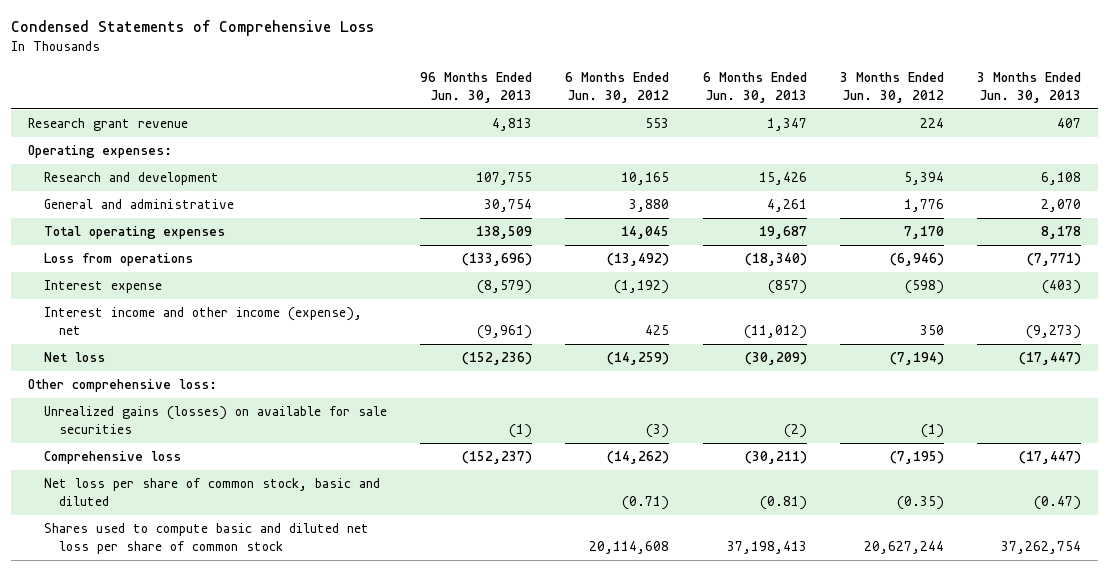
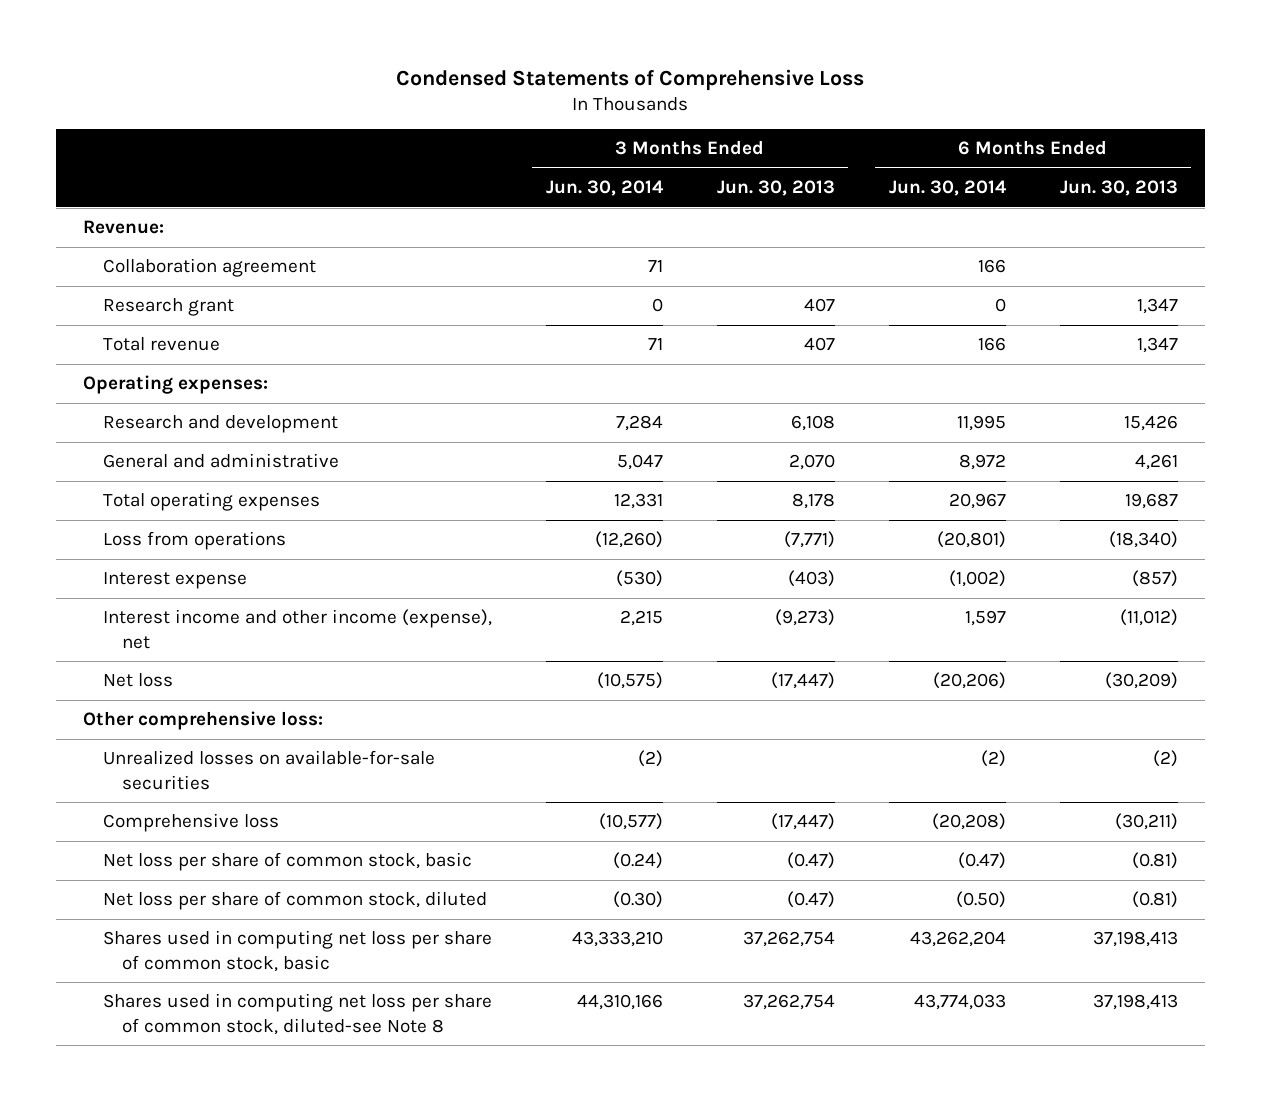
- | 96 Months Ended Jun. 30, 2013 | 6 Months Ended Jun. 30, 2012 | 6 Months Ended Jun. 30, 2013 | 3 Months Ended Jun. 30, 2012 | 3 Months Ended Jun. 30, 2013
+ | 3 Months Ended Jun. 30, 2014 | 3 Months Ended Jun. 30, 2013 | 6 Months Ended Jun. 30, 2014 | 6 Months Ended Jun. 30, 2013
- Research grant revenue | 4,813 | 553 | 1,347 | 224 | 407
+ Revenue:
+ Collaboration agreement | 71 | | 166 |
+ Research grant | 0 | 407 | 0 | 1,347
+ Total revenue | 71 | 407 | 166 | 1,347
- Unrealized gains (losses) on available for sale securities | (1) | (3) | (2) | (1) |
+ Unrealized losses on available-for-sale securities | (2) | | (2) | (2)
- Net loss per share of common stock, basic and diluted | | (0.71) | (0.81) | (0.35) | (0.47)
- Shares used to compute basic and diluted net loss per share of common stock | | 20,114,608 | 37,198,413 | 20,627,244 | 37,262,754
+ Net loss per share of common stock, basic | (0.24) | (0.47) | (0.47) | (0.81)
+ Net loss per share of common stock, diluted | (0.30) | (0.47) | (0.50) | (0.81)
+ Shares used in computing net loss per share of common stock, basic | 43,333,210 | 37,262,754 | 43,262,204 | 37,198,413
+ Shares used in computing net loss per share of common stock, diluted-see Note 8 | 44,310,166 | 37,262,754 | 43,774,033 | 37,198,413

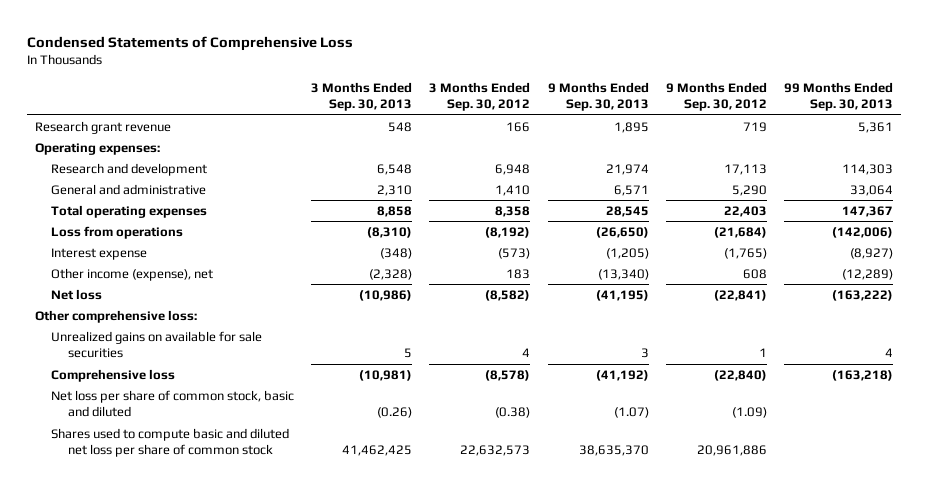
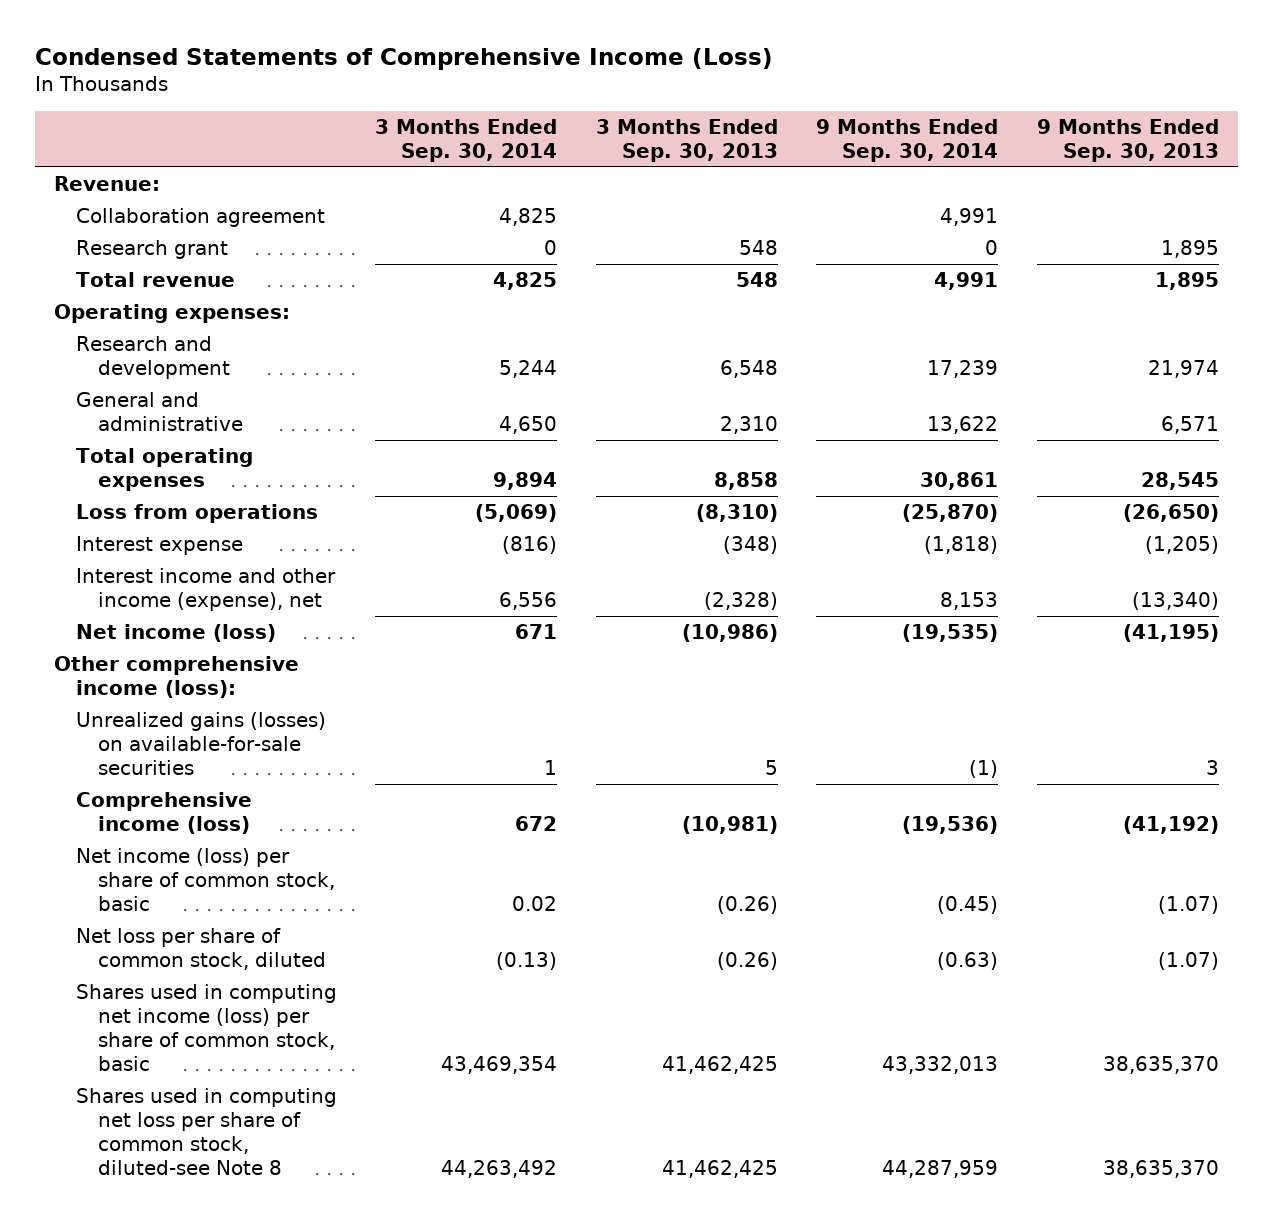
- Condensed Statements of Comprehensive Loss
+ Condensed Statements of Comprehensive Income (Loss)
- | 3 Months Ended Sep. 30, 2013 | 3 Months Ended Sep. 30, 2012 | 9 Months Ended Sep. 30, 2013 | 9 Months Ended Sep. 30, 2012 | 99 Months Ended Sep. 30, 2013
+ | 3 Months Ended Sep. 30, 2014 | 3 Months Ended Sep. 30, 2013 | 9 Months Ended Sep. 30, 2014 | 9 Months Ended Sep. 30, 2013
- Research grant revenue | 548 | 166 | 1,895 | 719 | 5,361
+ Revenue:
+ Collaboration agreement | 4,825 | | 4,991 |
+ Research grant | 0 | 548 | 0 | 1,895
+ Total revenue | 4,825 | 548 | 4,991 | 1,895
- Other income (expense), net | (2,328) | 183 | (13,340) | 608 | (12,289)
- Net loss | (10,986) | (8,582) | (41,195) | (22,841) | (163,222)
- Other comprehensive loss:
- Unrealized gains on available for sale securities | 5 | 4 | 3 | 1 | 4
- Comprehensive loss | (10,981) | (8,578) | (41,192) | (22,840) | (163,218)
- Net loss per share of common stock, basic and diluted | (0.26) | (0.38) | (1.07) | (1.09) |
- Shares used to compute basic and diluted net loss per share of common stock | 41,462,425 | 22,632,573 | 38,635,370 | 20,961,886 |
+ Interest income and other income (expense), net | 6,556 | (2,328) | 8,153 | (13,340)
+ Net income (loss) | 671 | (10,986) | (19,535) | (41,195)
+ Other comprehensive income (loss):
+ Unrealized gains (losses) on available-for-sale securities | 1 | 5 | (1) | 3
+ Comprehensive income (loss) | 672 | (10,981) | (19,536) | (41,192)
+ Net income (loss) per share of common stock, basic | 0.02 | (0.26) | (0.45) | (1.07)
+ Net loss per share of common stock, diluted | (0.13) | (0.26) | (0.63) | (1.07)
+ Shares used in computing net income (loss) per share of common stock, basic | 43,469,354 | 41,462,425 | 43,332,013 | 38,635,370
+ Shares used in computing net loss per share of common stock, diluted-see Note 8 | 44,263,492 | 41,462,425 | 44,287,959 | 38,635,370

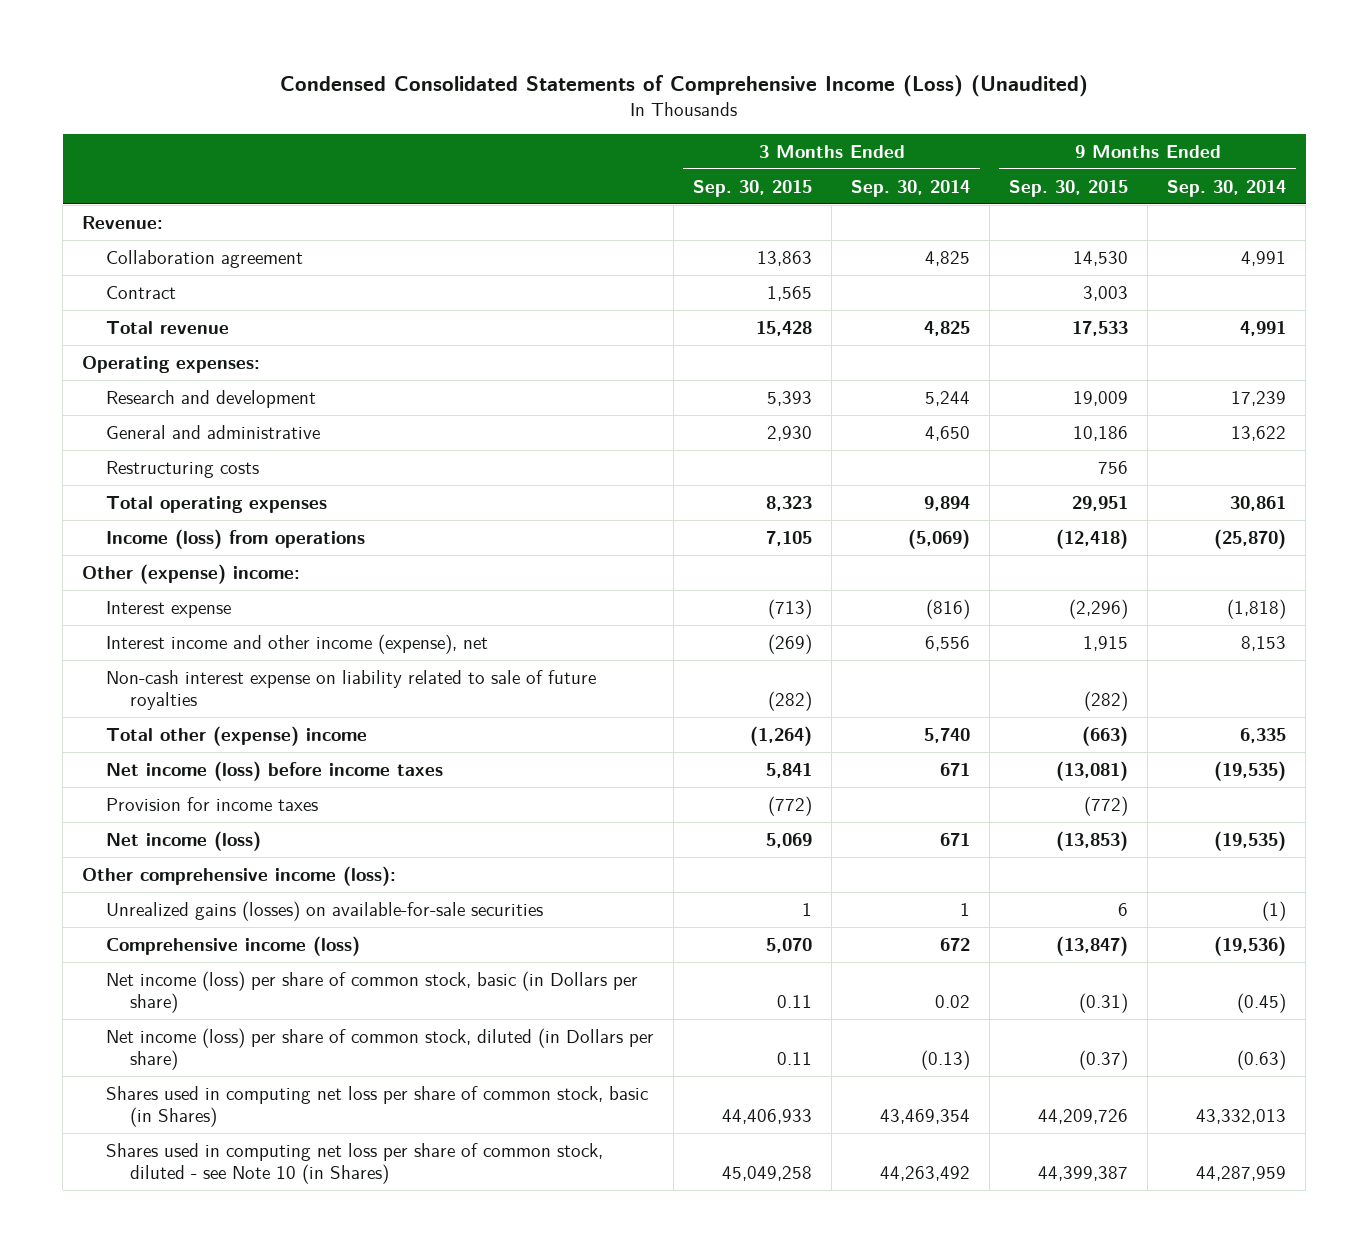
- Condensed Statements of Comprehensive Income (Loss)
+ Condensed Consolidated Statements of Comprehensive Income (Loss) (Unaudited)
- | 3 Months Ended Sep. 30, 2014 | 3 Months Ended Sep. 30, 2013 | 9 Months Ended Sep. 30, 2014 | 9 Months Ended Sep. 30, 2013
+ | 3 Months Ended Sep. 30, 2015 | 3 Months Ended Sep. 30, 2014 | 9 Months Ended Sep. 30, 2015 | 9 Months Ended Sep. 30, 2014
- Research grant | 0 | 548 | 0 | 1,895
+ Contract | 1,565 | | 3,003 |
+ Restructuring costs | | | 756 |
- Loss from operations | (5,069) | (8,310) | (25,870) | (26,650)
+ Income (loss) from operations | 7,105 | (5,069) | (12,418) | (25,870)
+ Other (expense) income:
+ Non-cash interest expense on liability related to sale of future royalties | (282) | | (282) |
+ Total other (expense) income | (1,264) | 5,740 | (663) | 6,335
+ Net income (loss) before income taxes | 5,841 | 671 | (13,081) | (19,535)
+ Provision for income taxes | (772) | | (772) |
- Net income (loss) per share of common stock, basic | 0.02 | (0.26) | (0.45) | (1.07)
- Net loss per share of common stock, diluted | (0.13) | (0.26) | (0.63) | (1.07)
- Shares used in computing net income (loss) per share of common stock, basic | 43,469,354 | 41,462,425 | 43,332,013 | 38,635,370
- Shares used in computing net loss per share of common stock, diluted-see Note 8 | 44,263,492 | 41,462,425 | 44,287,959 | 38,635,370
+ Net income (loss) per share of common stock, basic (in Dollars per share) | 0.11 | 0.02 | (0.31) | (0.45)
+ Net income (loss) per share of common stock, diluted (in Dollars per share) | 0.11 | (0.13) | (0.37) | (0.63)
+ Shares used in computing net loss per share of common stock, basic (in Shares) | 44,406,933 | 43,469,354 | 44,209,726 | 43,332,013
+ Shares used in computing net loss per share of common stock, diluted - see Note 10 (in Shares) | 45,049,258 | 44,263,492 | 44,399,387 | 44,287,959

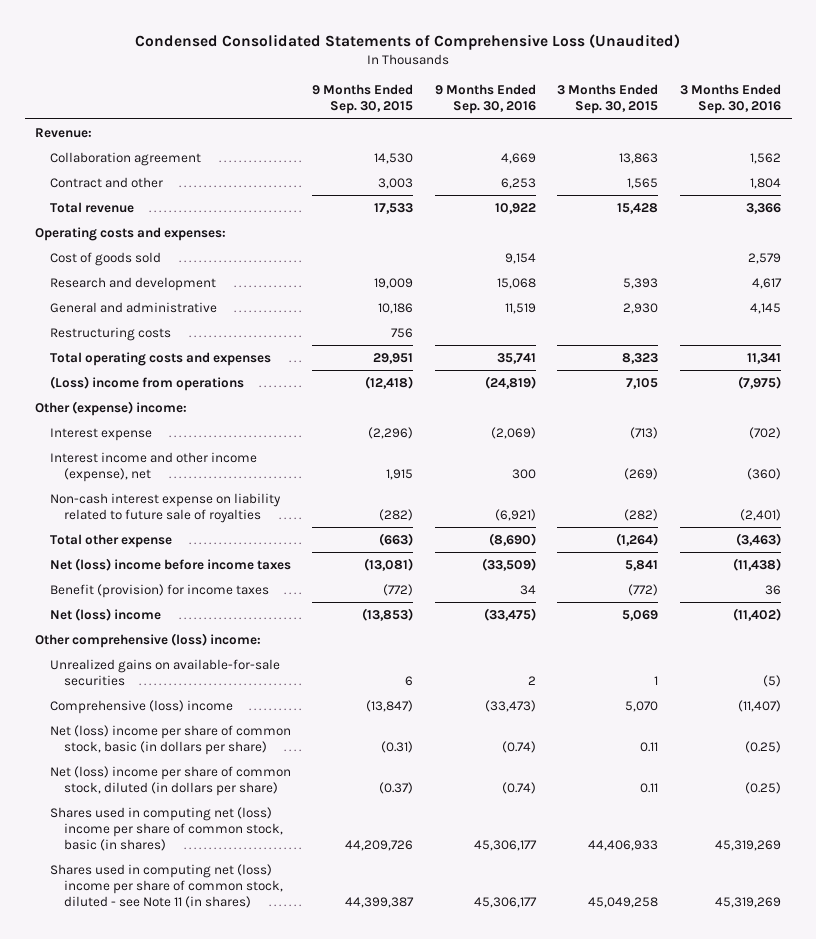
- Condensed Consolidated Statements of Comprehensive Income (Loss) (Unaudited)
+ Condensed Consolidated Statements of Comprehensive Loss (Unaudited)
- | 3 Months Ended Sep. 30, 2015 | 3 Months Ended Sep. 30, 2014 | 9 Months Ended Sep. 30, 2015 | 9 Months Ended Sep. 30, 2014
+ | 9 Months Ended Sep. 30, 2015 | 9 Months Ended Sep. 30, 2016 | 3 Months Ended Sep. 30, 2015 | 3 Months Ended Sep. 30, 2016
- Contract | 1,565 | | 3,003 |
+ Contract and other | 3,003 | 6,253 | 1,565 | 1,804
- Operating expenses:
+ Operating costs and expenses:
+ Cost of goods sold | | 9,154 | | 2,579
- Total operating expenses | 8,323 | 9,894 | 29,951 | 30,861
- Income (loss) from operations | 7,105 | (5,069) | (12,418) | (25,870)
+ Total operating costs and expenses | 29,951 | 35,741 | 8,323 | 11,341
+ (Loss) income from operations | (12,418) | (24,819) | 7,105 | (7,975)
- Non-cash interest expense on liability related to sale of future royalties | (282) | | (282) |
- Total other (expense) income | (1,264) | 5,740 | (663) | 6,335
- Net income (loss) before income taxes | 5,841 | 671 | (13,081) | (19,535)
- Provision for income taxes | (772) | | (772) |
- Net income (loss) | 5,069 | 671 | (13,853) | (19,535)
- Other comprehensive income (loss):
- Unrealized gains (losses) on available-for-sale securities | 1 | 1 | 6 | (1)
- Comprehensive income (loss) | 5,070 | 672 | (13,847) | (19,536)
- Net income (loss) per share of common stock, basic (in Dollars per share) | 0.11 | 0.02 | (0.31) | (0.45)
- Net income (loss) per share of common stock, diluted (in Dollars per share) | 0.11 | (0.13) | (0.37) | (0.63)
- Shares used in computing net loss per share of common stock, basic (in Shares) | 44,406,933 | 43,469,354 | 44,209,726 | 43,332,013
- Shares used in computing net loss per share of common stock, diluted - see Note 10 (in Shares) | 45,049,258 | 44,263,492 | 44,399,387 | 44,287,959
+ Non-cash interest expense on liability related to future sale of royalties | (282) | (6,921) | (282) | (2,401)
+ Total other expense | (663) | (8,690) | (1,264) | (3,463)
+ Net (loss) income before income taxes | (13,081) | (33,509) | 5,841 | (11,438)
+ Benefit (provision) for income taxes | (772) | 34 | (772) | 36
+ Net (loss) income | (13,853) | (33,475) | 5,069 | (11,402)
+ Other comprehensive (loss) income:
+ Unrealized gains on available-for-sale securities | 6 | 2 | 1 | (5)
+ Comprehensive (loss) income | (13,847) | (33,473) | 5,070 | (11,407)
+ Net (loss) income per share of common stock, basic (in dollars per share) | (0.31) | (0.74) | 0.11 | (0.25)
+ Net (loss) income per share of common stock, diluted (in dollars per share) | (0.37) | (0.74) | 0.11 | (0.25)
+ Shares used in computing net (loss) income per share of common stock, basic (in shares) | 44,209,726 | 45,306,177 | 44,406,933 | 45,319,269
+ Shares used in computing net (loss) income per share of common stock, diluted - see Note 11 (in shares) | 44,399,387 | 45,306,177 | 45,049,258 | 45,319,269

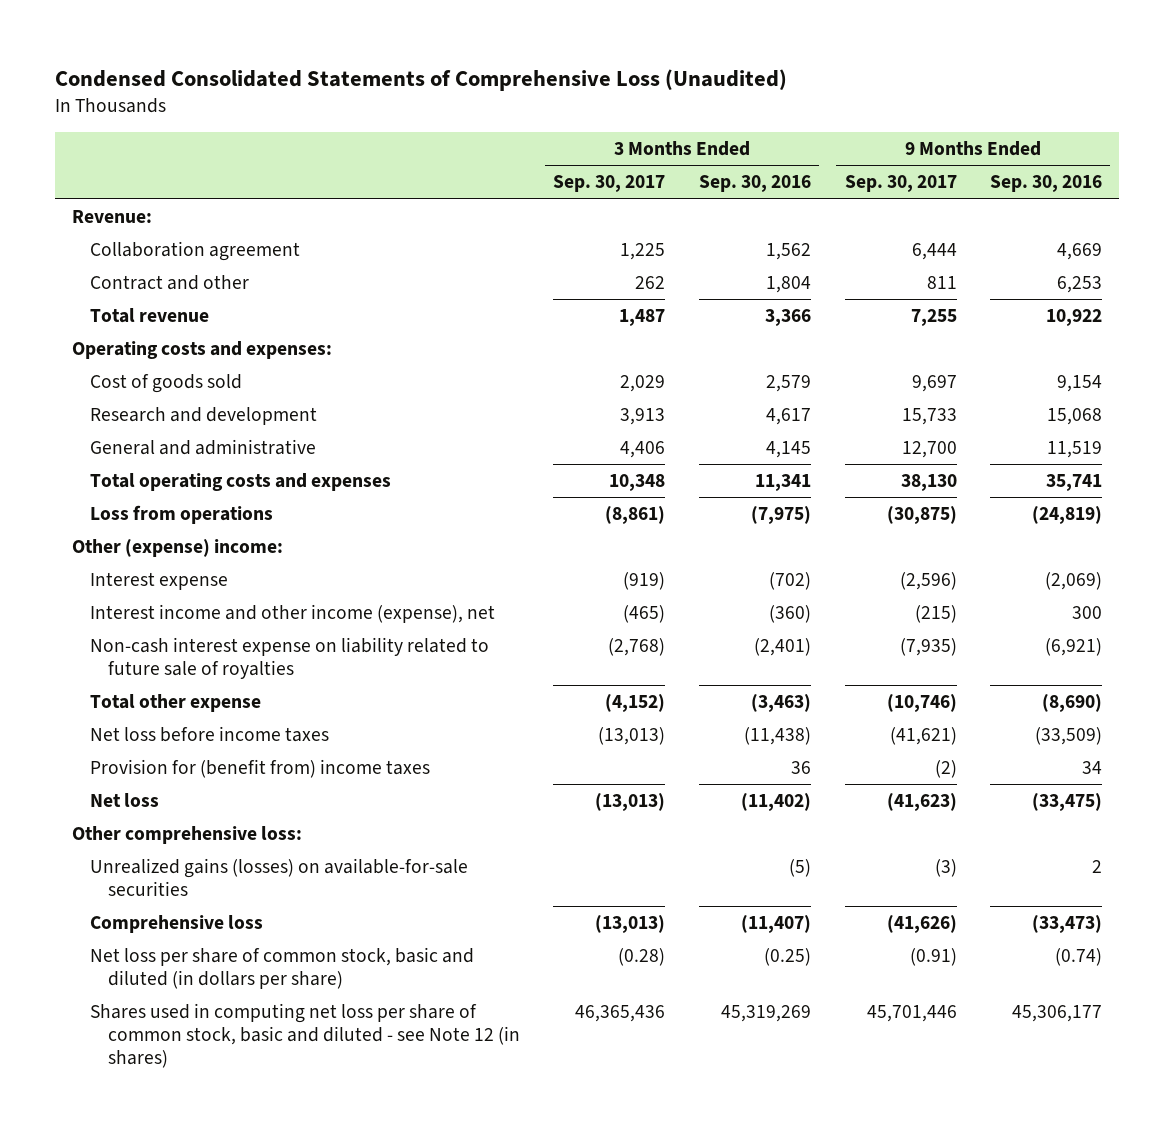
- | 9 Months Ended Sep. 30, 2015 | 9 Months Ended Sep. 30, 2016 | 3 Months Ended Sep. 30, 2015 | 3 Months Ended Sep. 30, 2016
+ | 3 Months Ended Sep. 30, 2017 | 3 Months Ended Sep. 30, 2016 | 9 Months Ended Sep. 30, 2017 | 9 Months Ended Sep. 30, 2016
- Restructuring costs | 756 | | |
- (Loss) income from operations | (12,418) | (24,819) | 7,105 | (7,975)
+ Loss from operations | (8,861) | (7,975) | (30,875) | (24,819)
- Net (loss) income before income taxes | (13,081) | (33,509) | 5,841 | (11,438)
- Benefit (provision) for income taxes | (772) | 34 | (772) | 36
- Net (loss) income | (13,853) | (33,475) | 5,069 | (11,402)
- Other comprehensive (loss) income:
- Unrealized gains on available-for-sale securities | 6 | 2 | 1 | (5)
- Comprehensive (loss) income | (13,847) | (33,473) | 5,070 | (11,407)
- Net (loss) income per share of common stock, basic (in dollars per share) | (0.31) | (0.74) | 0.11 | (0.25)
- Net (loss) income per share of common stock, diluted (in dollars per share) | (0.37) | (0.74) | 0.11 | (0.25)
- Shares used in computing net (loss) income per share of common stock, basic (in shares) | 44,209,726 | 45,306,177 | 44,406,933 | 45,319,269
- Shares used in computing net (loss) income per share of common stock, diluted - see Note 11 (in shares) | 44,399,387 | 45,306,177 | 45,049,258 | 45,319,269
+ Net loss before income taxes | (13,013) | (11,438) | (41,621) | (33,509)
+ Provision for (benefit from) income taxes | | 36 | (2) | 34
+ Net loss | (13,013) | (11,402) | (41,623) | (33,475)
+ Other comprehensive loss:
+ Unrealized gains (losses) on available-for-sale securities | | (5) | (3) | 2
+ Comprehensive loss | (13,013) | (11,407) | (41,626) | (33,473)
+ Net loss per share of common stock, basic and diluted (in dollars per share) | (0.28) | (0.25) | (0.91) | (0.74)
+ Shares used in computing net loss per share of common stock, basic and diluted - see Note 12 (in shares) | 46,365,436 | 45,319,269 | 45,701,446 | 45,306,177

